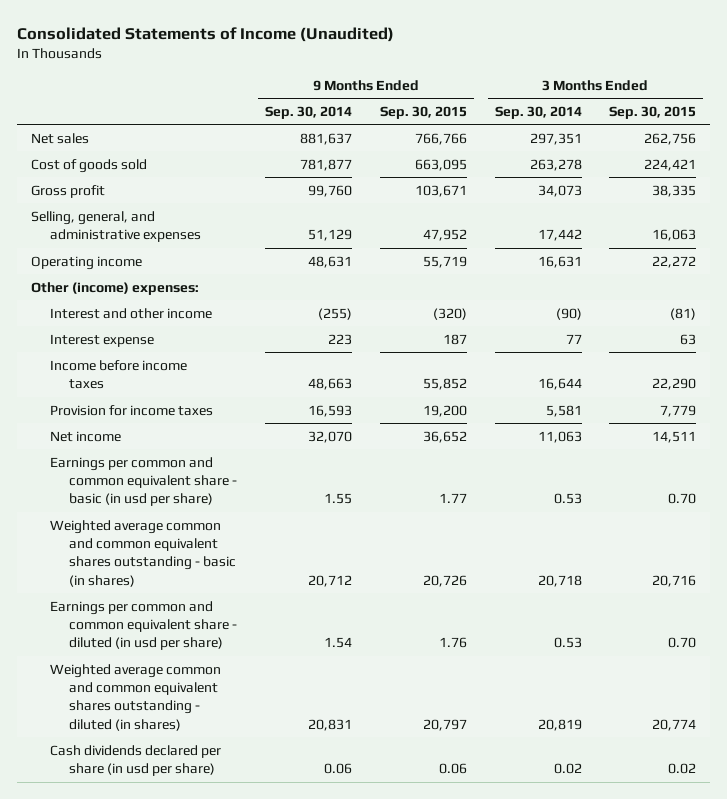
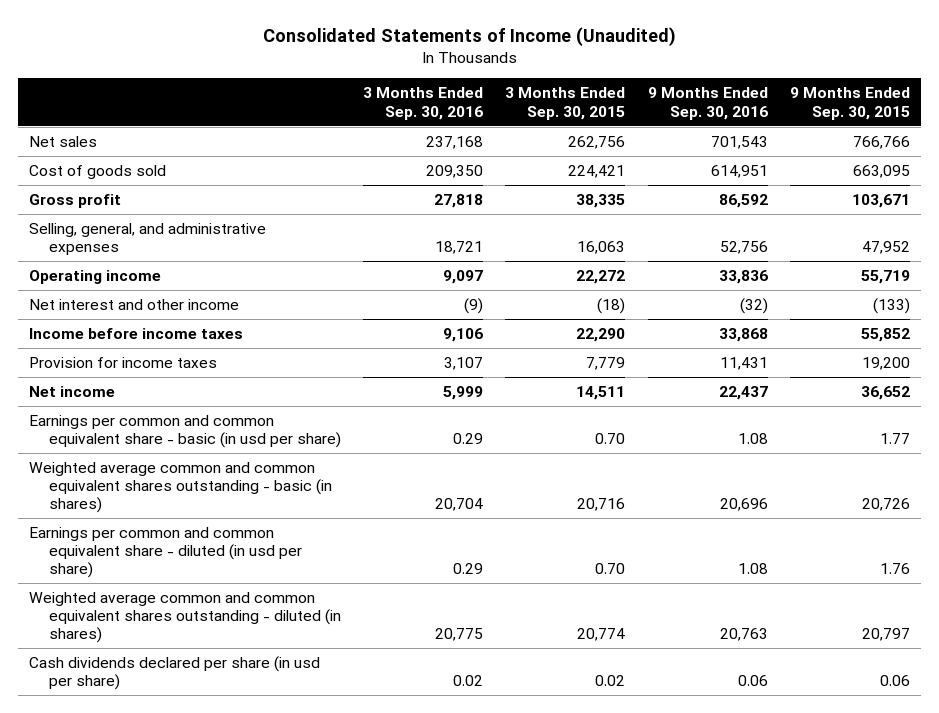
- | 9 Months Ended Sep. 30, 2014 | 9 Months Ended Sep. 30, 2015 | 3 Months Ended Sep. 30, 2014 | 3 Months Ended Sep. 30, 2015
+ | 3 Months Ended Sep. 30, 2016 | 3 Months Ended Sep. 30, 2015 | 9 Months Ended Sep. 30, 2016 | 9 Months Ended Sep. 30, 2015
- Other (income) expenses:
- Interest and other income | (255) | (320) | (90) | (81)
- Interest expense | 223 | 187 | 77 | 63
+ Net interest and other income | (9) | (18) | (32) | (133)

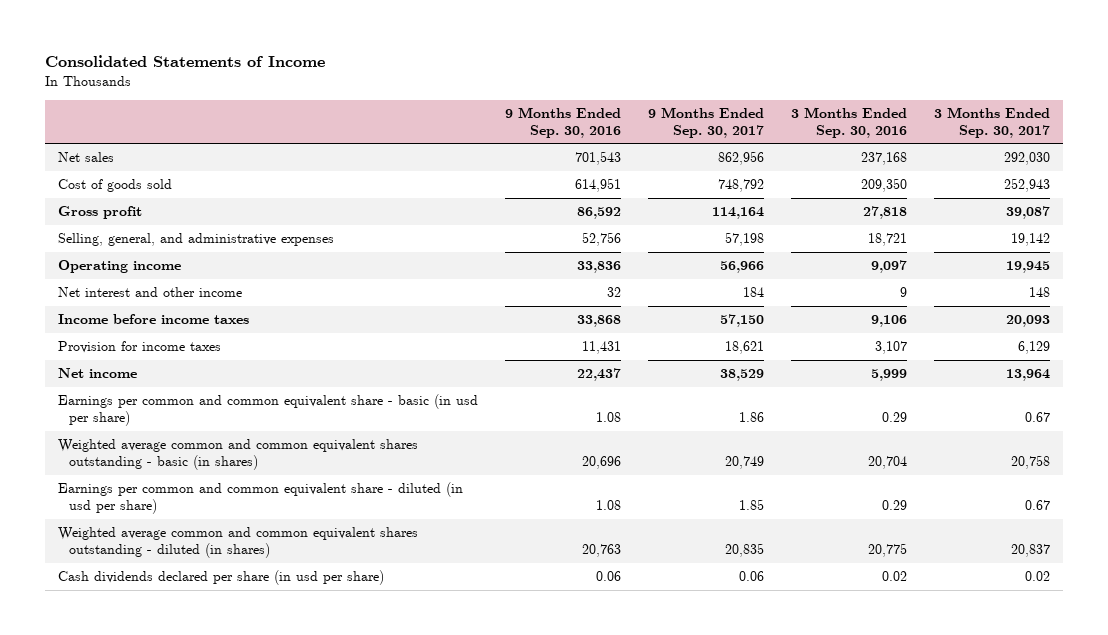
- Consolidated Statements of Income (Unaudited)
+ Consolidated Statements of Income
- | 3 Months Ended Sep. 30, 2016 | 3 Months Ended Sep. 30, 2015 | 9 Months Ended Sep. 30, 2016 | 9 Months Ended Sep. 30, 2015
+ | 9 Months Ended Sep. 30, 2016 | 9 Months Ended Sep. 30, 2017 | 3 Months Ended Sep. 30, 2016 | 3 Months Ended Sep. 30, 2017
- Net interest and other income | (9) | (18) | (32) | (133)
+ Net interest and other income | 32 | 184 | 9 | 148

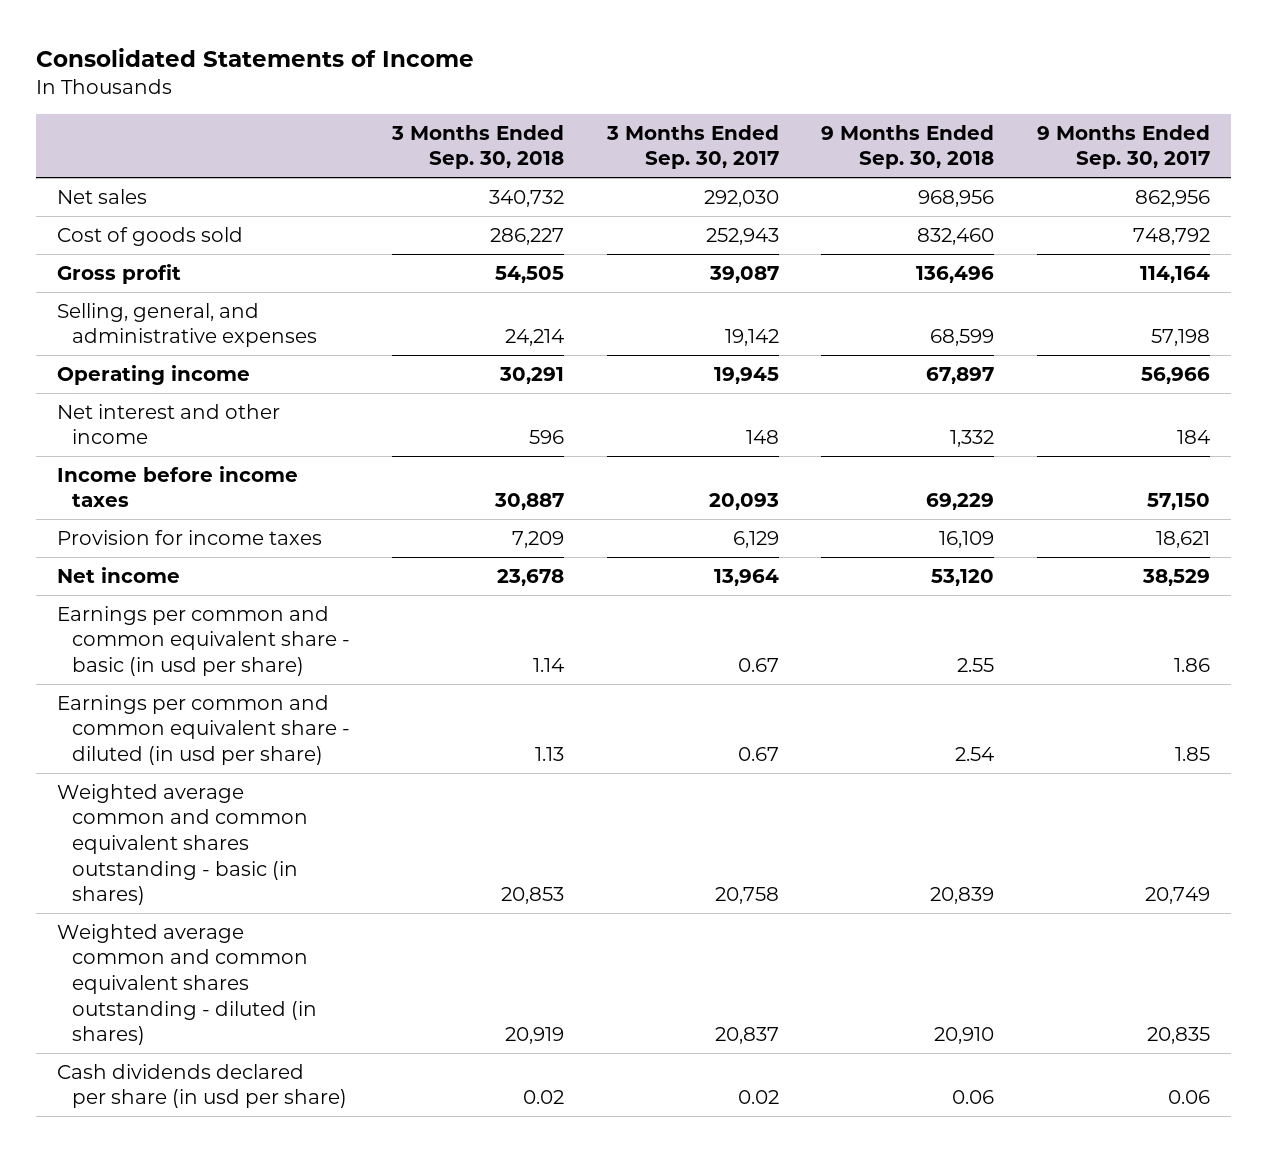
- | 9 Months Ended Sep. 30, 2016 | 9 Months Ended Sep. 30, 2017 | 3 Months Ended Sep. 30, 2016 | 3 Months Ended Sep. 30, 2017
+ | 3 Months Ended Sep. 30, 2018 | 3 Months Ended Sep. 30, 2017 | 9 Months Ended Sep. 30, 2018 | 9 Months Ended Sep. 30, 2017
moved down: Weighted average common and common equivalent shares outstanding - basic (in shares) | 20,853 | 20,758 | 20,839 | 20,749

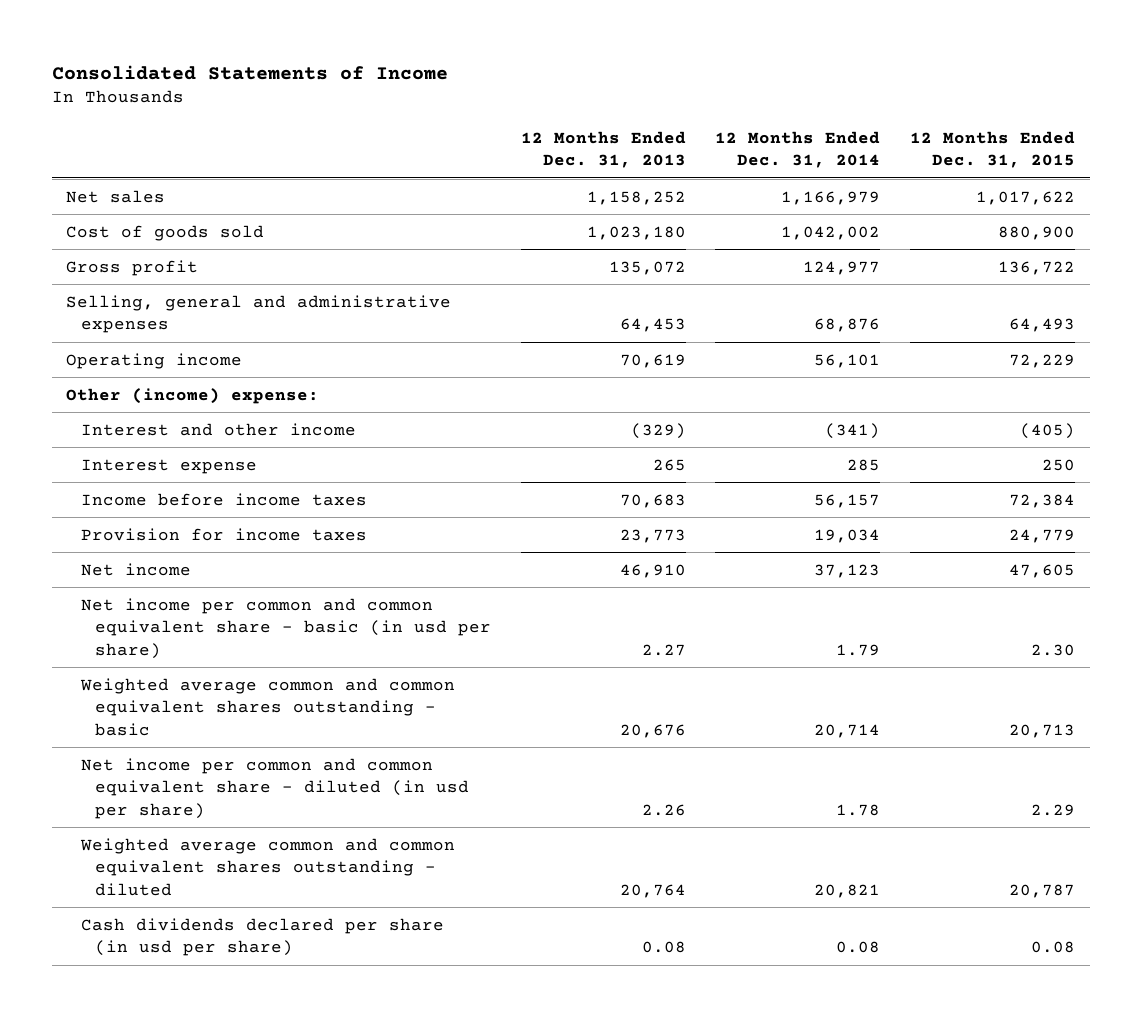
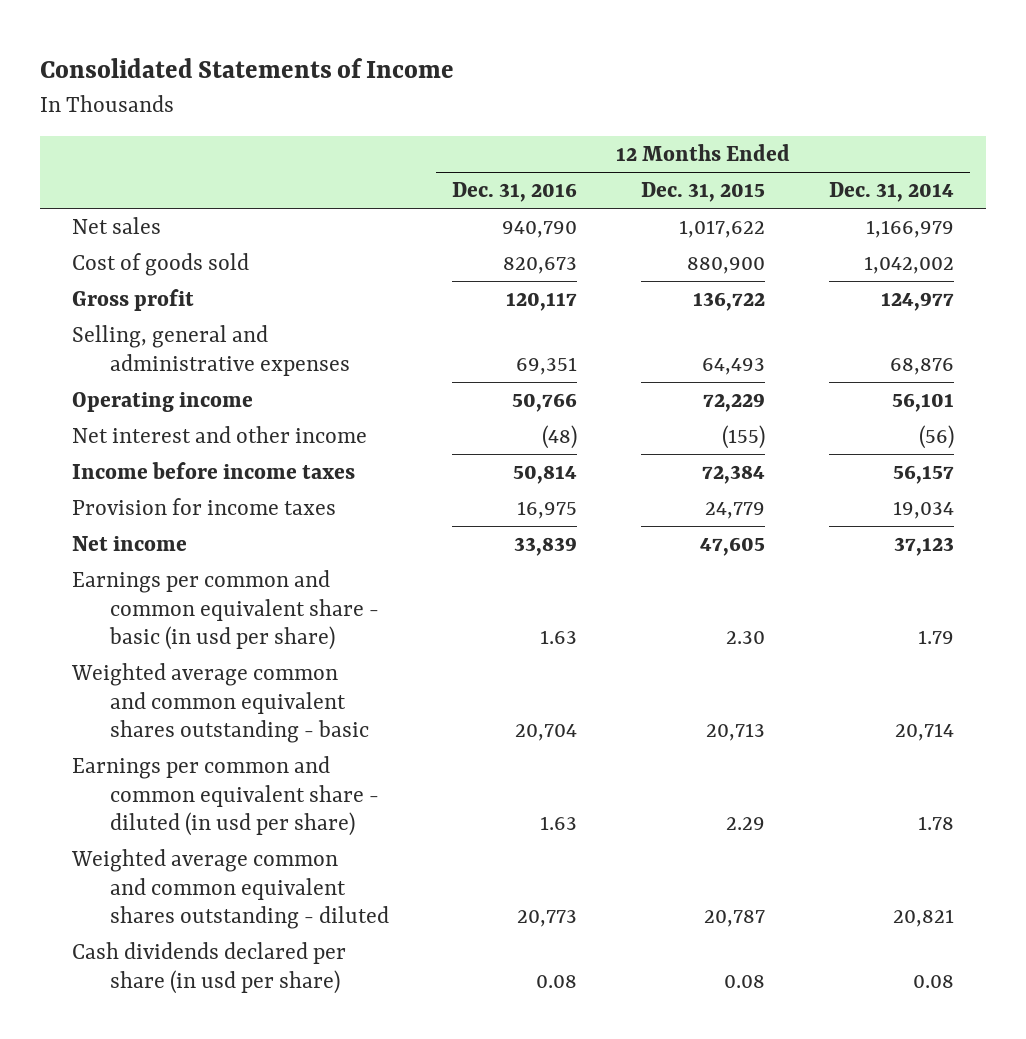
- | 12 Months Ended Dec. 31, 2013 | 12 Months Ended Dec. 31, 2014 | 12 Months Ended Dec. 31, 2015
+ | 12 Months Ended Dec. 31, 2016 | 12 Months Ended Dec. 31, 2015 | 12 Months Ended Dec. 31, 2014
- Other (income) expense:
- Interest and other income | (329) | (341) | (405)
- Interest expense | 265 | 285 | 250
+ Net interest and other income | (48) | (155) | (56)
- Net income per common and common equivalent share - basic (in usd per share) | 2.27 | 1.79 | 2.30
+ Earnings per common and common equivalent share - basic (in usd per share) | 1.63 | 2.30 | 1.79
- Net income per common and common equivalent share - diluted (in usd per share) | 2.26 | 1.78 | 2.29
+ Earnings per common and common equivalent share - diluted (in usd per share) | 1.63 | 2.29 | 1.78

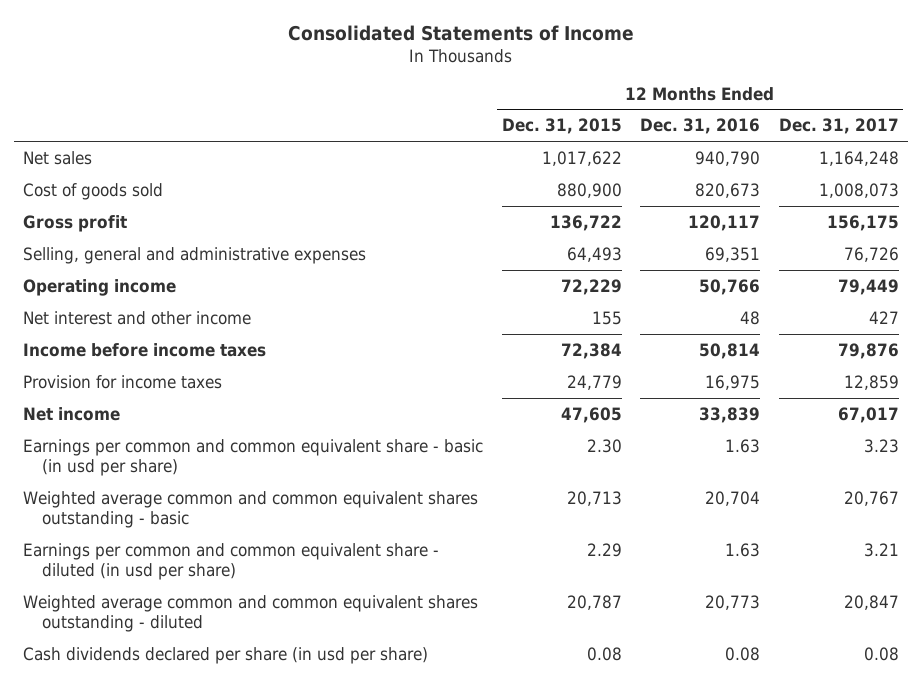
- | 12 Months Ended Dec. 31, 2016 | 12 Months Ended Dec. 31, 2015 | 12 Months Ended Dec. 31, 2014
+ | 12 Months Ended Dec. 31, 2015 | 12 Months Ended Dec. 31, 2016 | 12 Months Ended Dec. 31, 2017
- Net interest and other income | (48) | (155) | (56)
+ Net interest and other income | 155 | 48 | 427

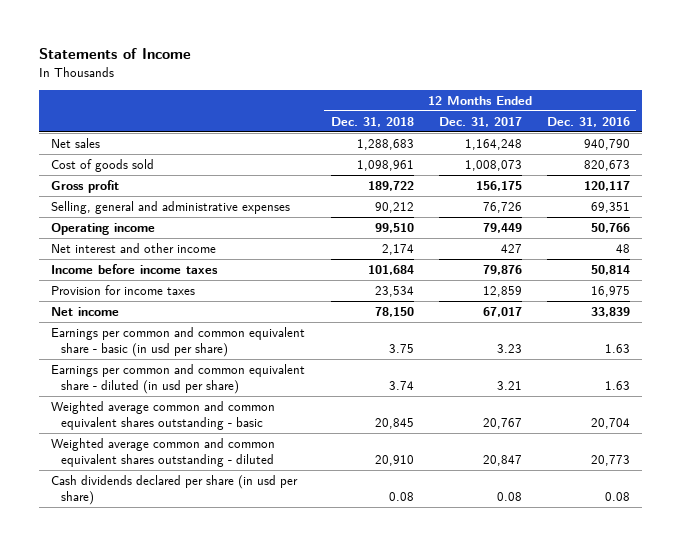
- Consolidated Statements of Income
+ Statements of Income
- | 12 Months Ended Dec. 31, 2015 | 12 Months Ended Dec. 31, 2016 | 12 Months Ended Dec. 31, 2017
+ | 12 Months Ended Dec. 31, 2018 | 12 Months Ended Dec. 31, 2017 | 12 Months Ended Dec. 31, 2016
moved down: Weighted average common and common equivalent shares outstanding - basic | 20,845 | 20,767 | 20,704

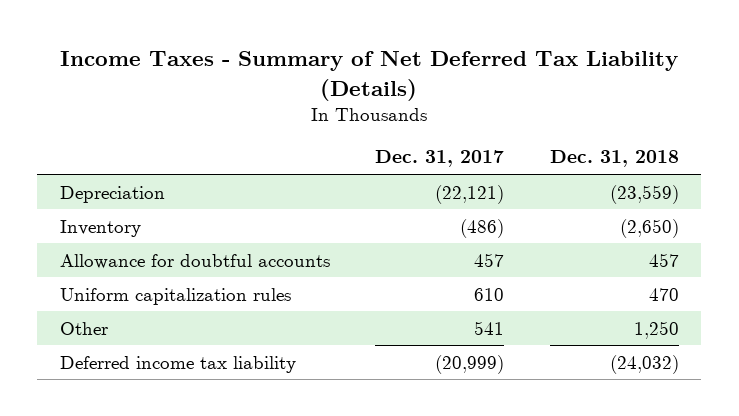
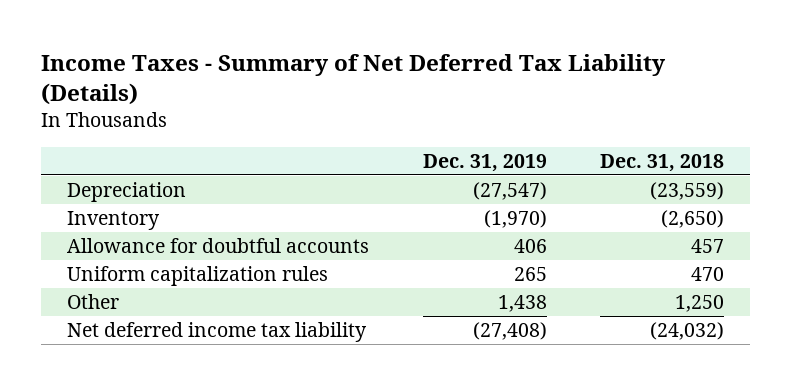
- | Dec. 31, 2017 | Dec. 31, 2018
+ | Dec. 31, 2019 | Dec. 31, 2018
- Deferred income tax liability | (20,999) | (24,032)
+ Net deferred income tax liability | (27,408) | (24,032)

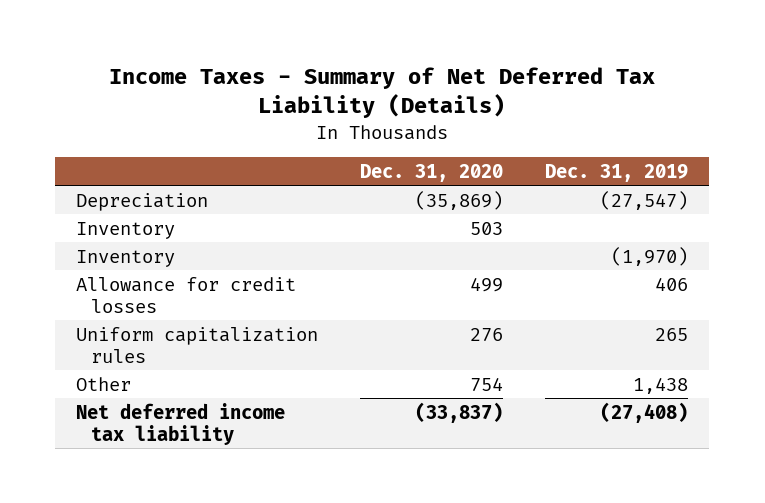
- | Dec. 31, 2019 | Dec. 31, 2018
+ | Dec. 31, 2020 | Dec. 31, 2019
+ Inventory | 503 |
- Allowance for doubtful accounts | 406 | 457
+ Allowance for credit losses | 499 | 406

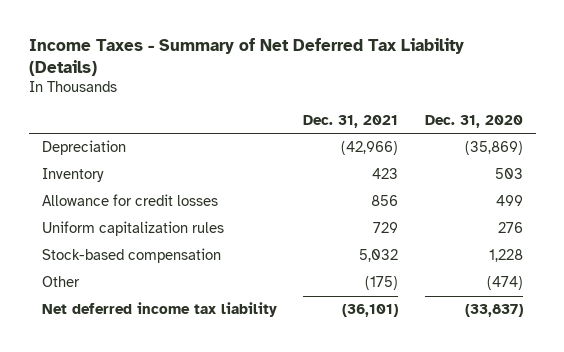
- | Dec. 31, 2020 | Dec. 31, 2019
+ | Dec. 31, 2021 | Dec. 31, 2020
- Inventory | | (1,970)
- Other | 754 | 1,438
+ Stock-based compensation | 5,032 | 1,228
+ Other | (175) | (474)

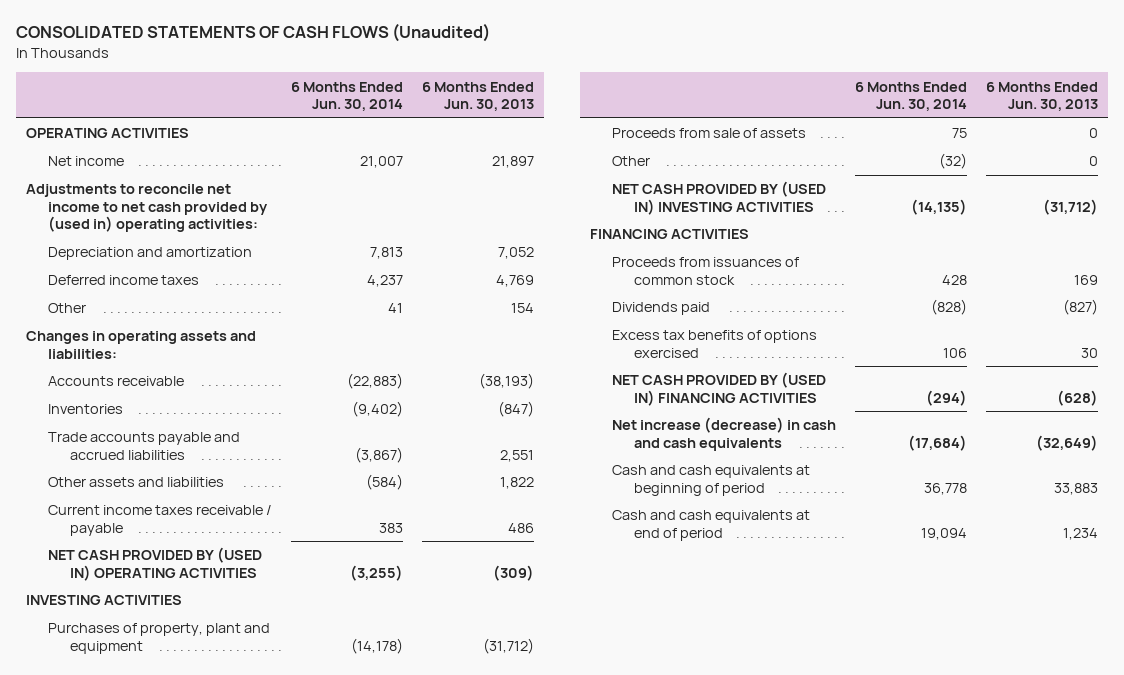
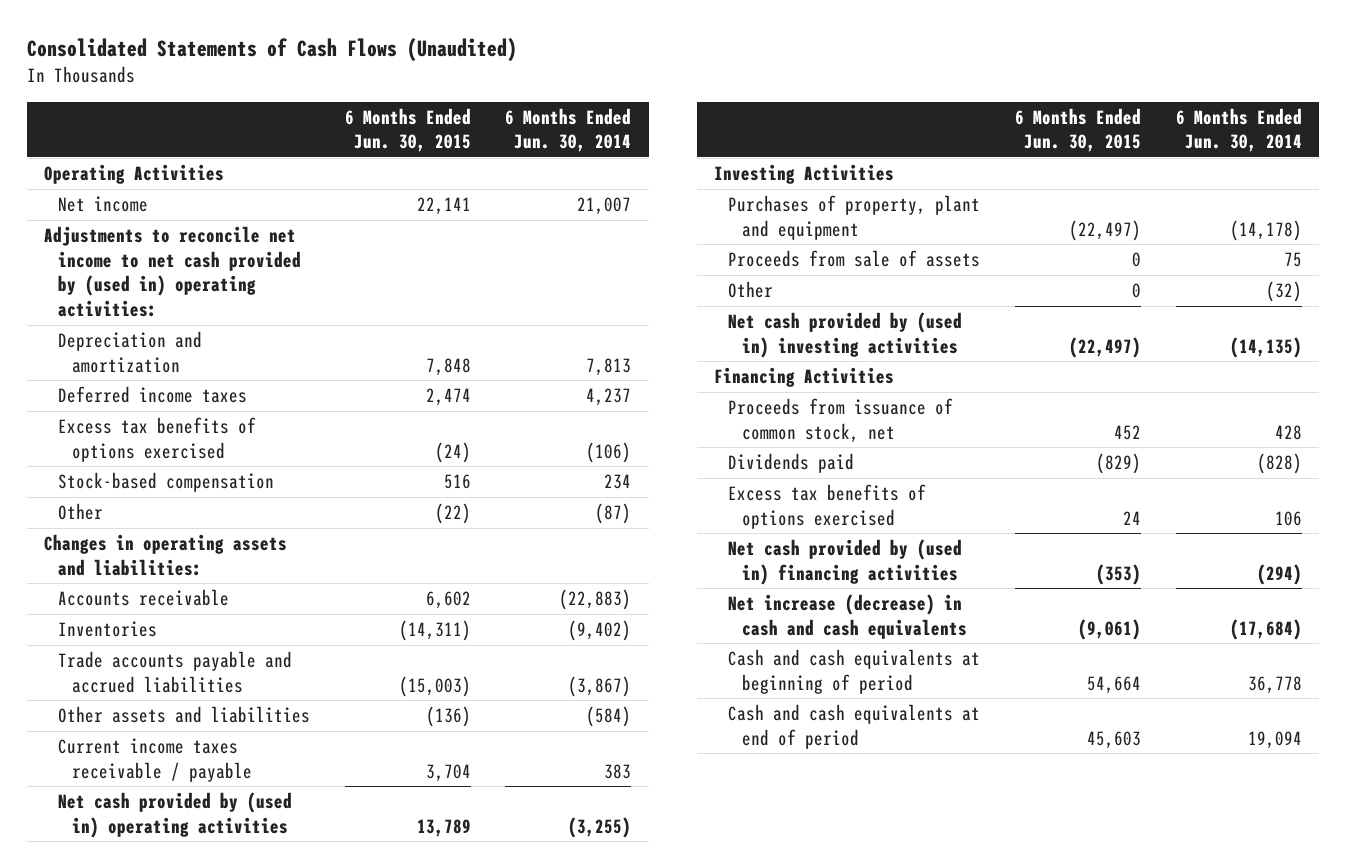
- CONSOLIDATED STATEMENTS OF CASH FLOWS (Unaudited)
+ Consolidated Statements of Cash Flows (Unaudited)
- | 6 Months Ended Jun. 30, 2014 | 6 Months Ended Jun. 30, 2013
+ | 6 Months Ended Jun. 30, 2015 | 6 Months Ended Jun. 30, 2014
- OPERATING ACTIVITIES
+ Operating Activities
- Other | 41 | 154
+ Excess tax benefits of options exercised | (24) | (106)
+ Stock-based compensation | 516 | 234
+ Other | (22) | (87)
- NET CASH PROVIDED BY (USED IN) OPERATING ACTIVITIES | (3,255) | (309)
- INVESTING ACTIVITIES
+ Net cash provided by (used in) operating activities | 13,789 | (3,255)
+ Investing Activities
- NET CASH PROVIDED BY (USED IN) INVESTING ACTIVITIES | (14,135) | (31,712)
- FINANCING ACTIVITIES
- Proceeds from issuances of common stock | 428 | 169
+ Net cash provided by (used in) investing activities | (22,497) | (14,135)
+ Financing Activities
+ Proceeds from issuance of common stock, net | 452 | 428
- NET CASH PROVIDED BY (USED IN) FINANCING ACTIVITIES | (294) | (628)
+ Net cash provided by (used in) financing activities | (353) | (294)

